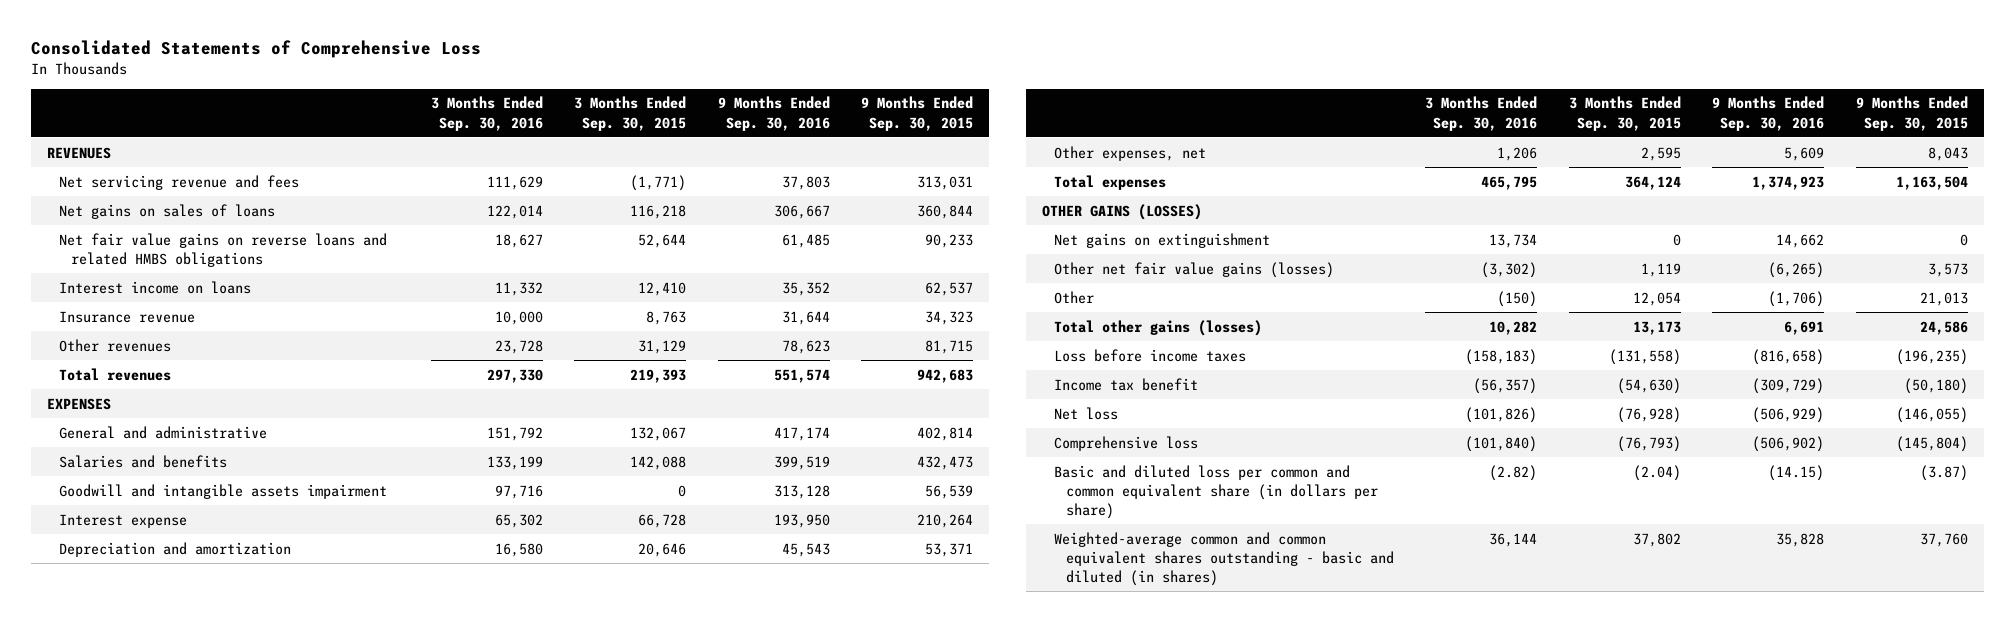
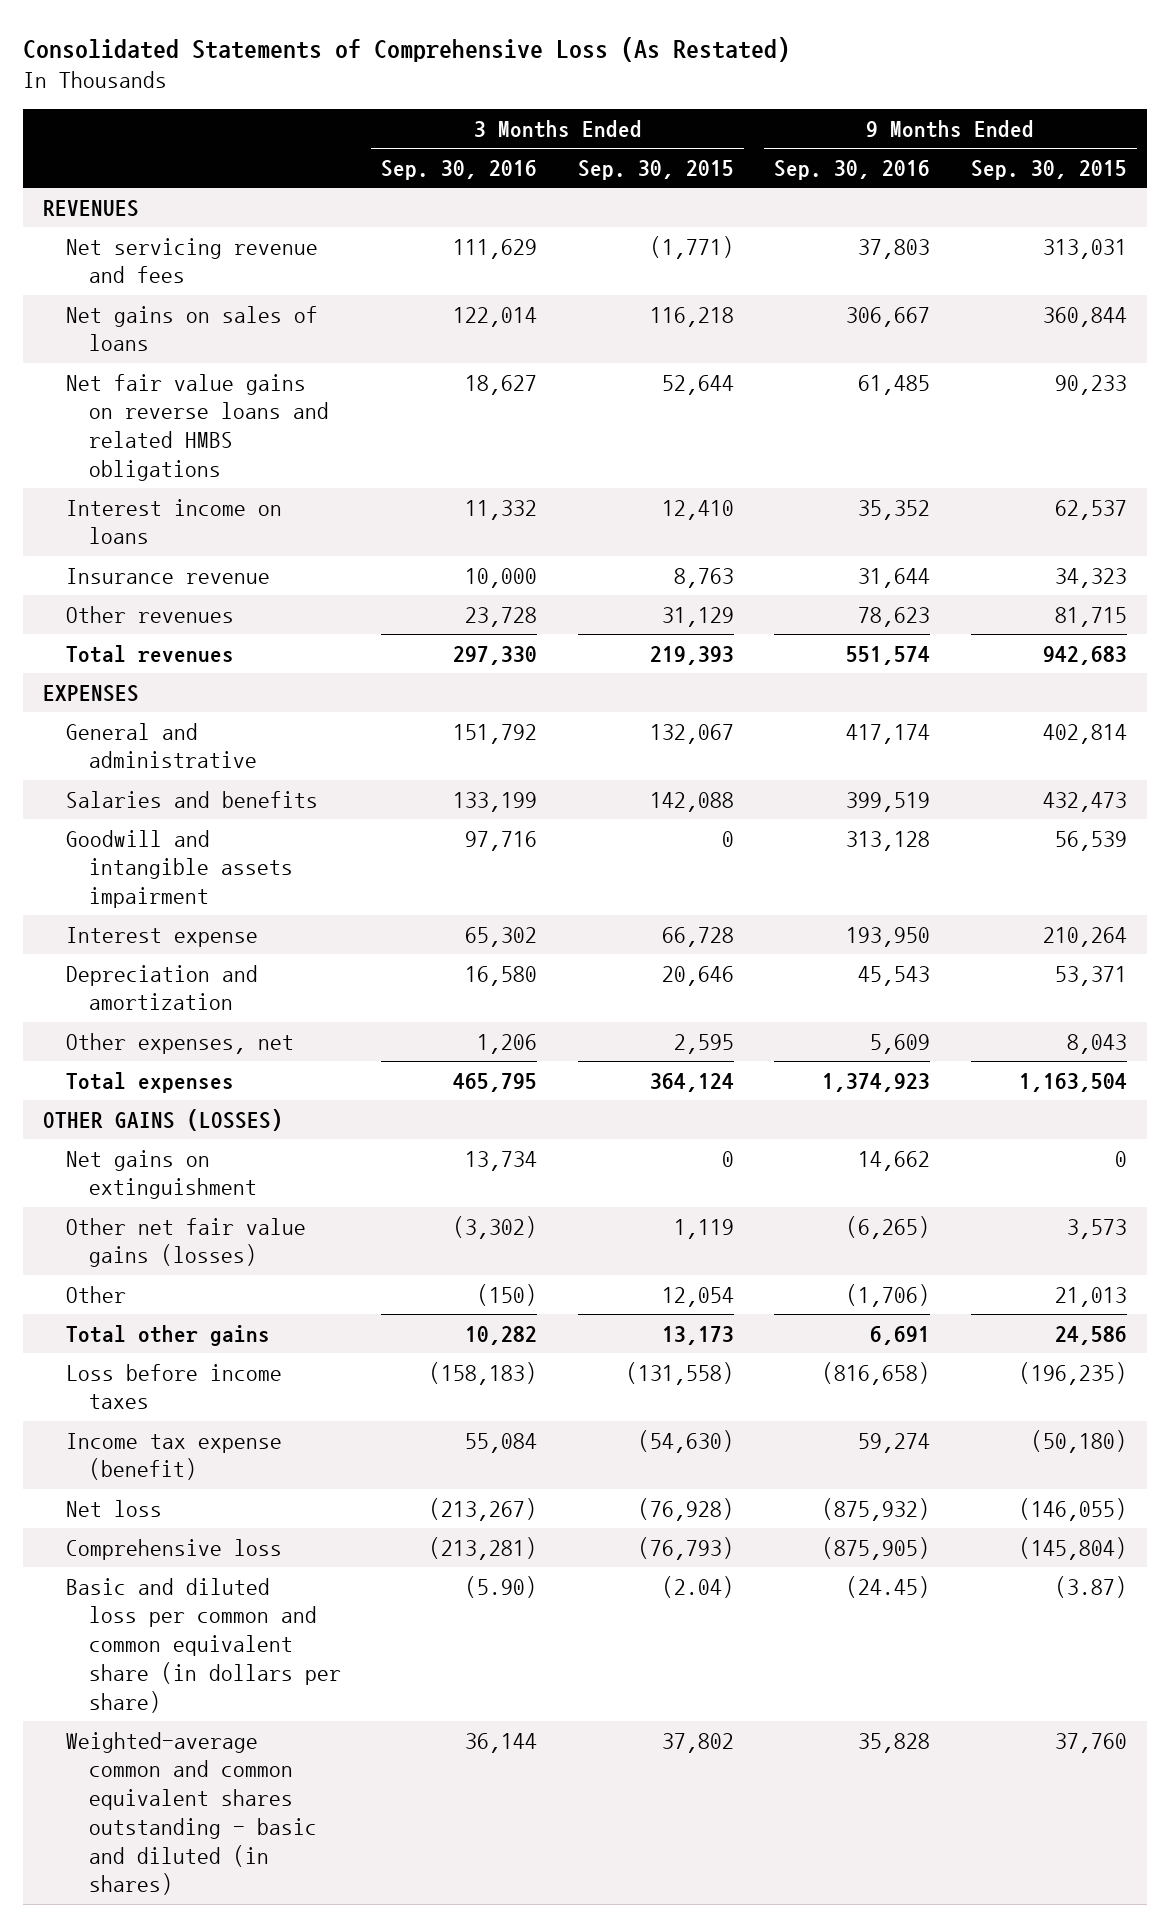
- Consolidated Statements of Comprehensive Loss
+ Consolidated Statements of Comprehensive Loss (As Restated)
- Total other gains (losses) | 10,282 | 13,173 | 6,691 | 24,586
+ Total other gains | 10,282 | 13,173 | 6,691 | 24,586
- Income tax benefit | (56,357) | (54,630) | (309,729) | (50,180)
- Net loss | (101,826) | (76,928) | (506,929) | (146,055)
- Comprehensive loss | (101,840) | (76,793) | (506,902) | (145,804)
- Basic and diluted loss per common and common equivalent share (in dollars per share) | (2.82) | (2.04) | (14.15) | (3.87)
+ Income tax expense (benefit) | 55,084 | (54,630) | 59,274 | (50,180)
+ Net loss | (213,267) | (76,928) | (875,932) | (146,055)
+ Comprehensive loss | (213,281) | (76,793) | (875,905) | (145,804)
+ Basic and diluted loss per common and common equivalent share (in dollars per share) | (5.90) | (2.04) | (24.45) | (3.87)

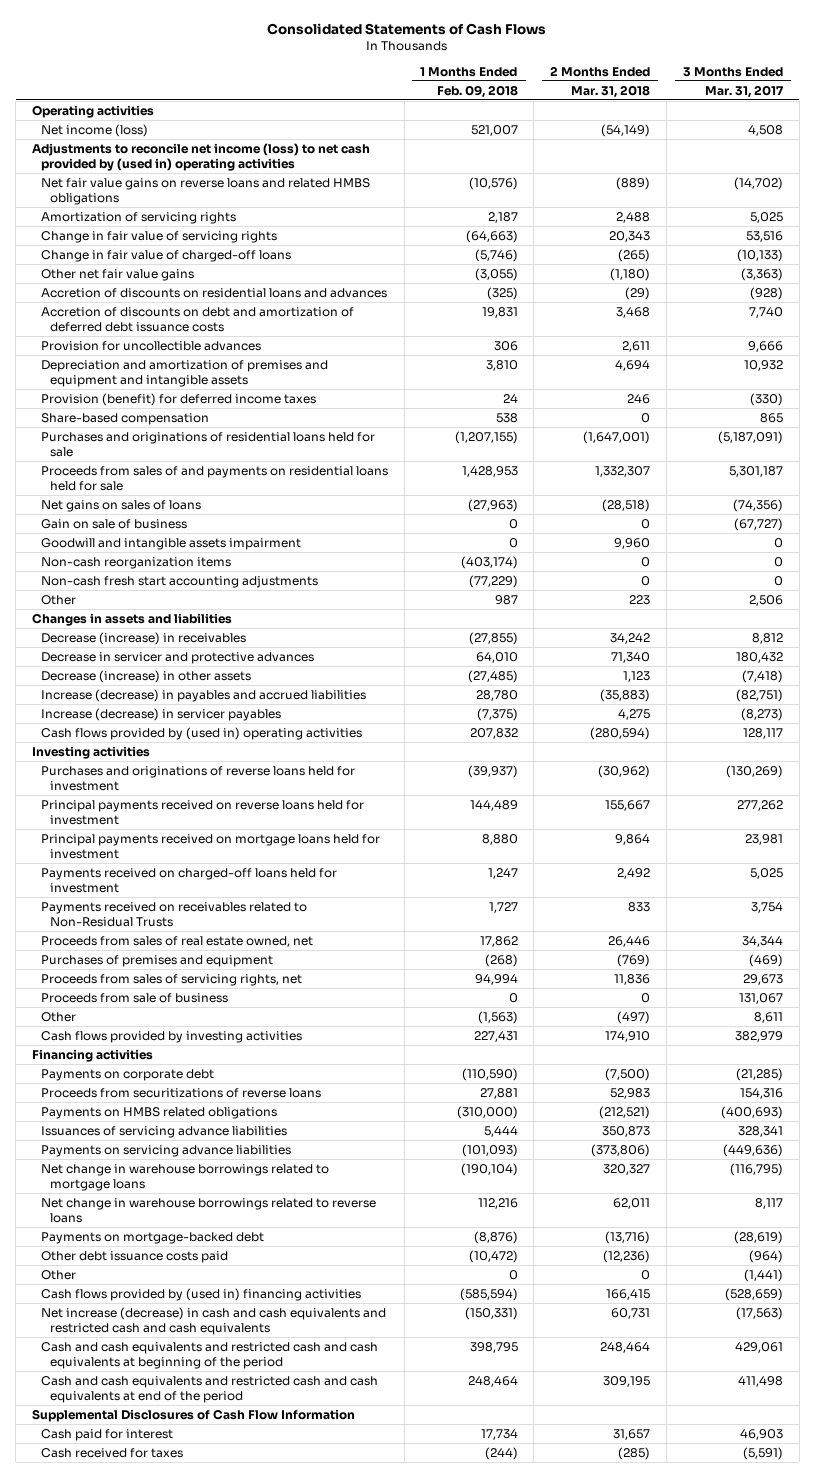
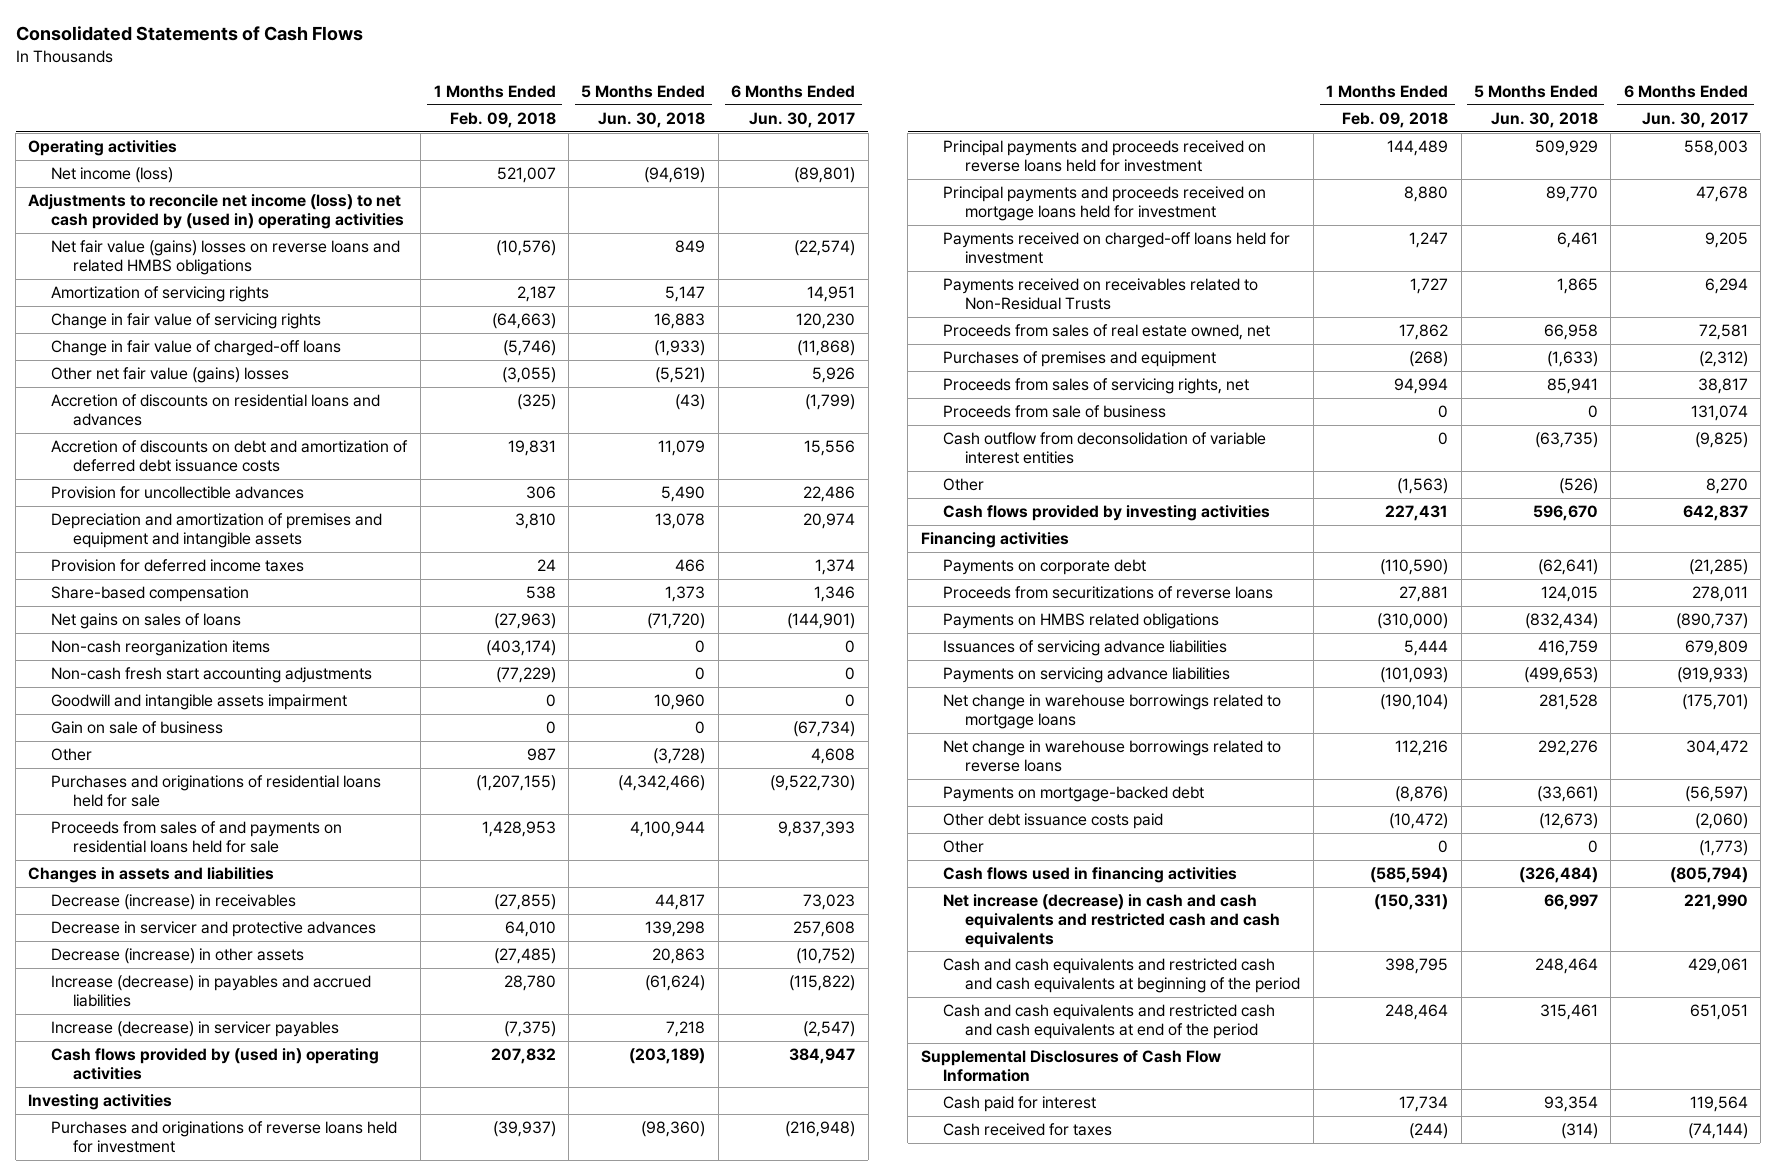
- | 1 Months Ended Feb. 09, 2018 | 2 Months Ended Mar. 31, 2018 | 3 Months Ended Mar. 31, 2017
+ | 1 Months Ended Feb. 09, 2018 | 5 Months Ended Jun. 30, 2018 | 6 Months Ended Jun. 30, 2017
- Net fair value gains on reverse loans and related HMBS obligations | (10,576) | (889) | (14,702)
+ Net fair value (gains) losses on reverse loans and related HMBS obligations | (10,576) | 849 | (22,574)
- Other net fair value gains | (3,055) | (1,180) | (3,363)
+ Other net fair value (gains) losses | (3,055) | (5,521) | 5,926
- Provision (benefit) for deferred income taxes | 24 | 246 | (330)
+ Provision for deferred income taxes | 24 | 466 | 1,374
moved down: Goodwill and intangible assets impairment | 0 | 10,960 | 0
moved down: Gain on sale of business | 0 | 0 | (67,734)
moved down: Purchases and originations of residential loans held for sale | (1,207,155) | (4,342,466) | (9,522,730)
moved down: Proceeds from sales of and payments on residential loans held for sale | 1,428,953 | 4,100,944 | 9,837,393
- Principal payments received on reverse loans held for investment | 144,489 | 155,667 | 277,262
- Principal payments received on mortgage loans held for investment | 8,880 | 9,864 | 23,981
+ Principal payments and proceeds received on reverse loans held for investment | 144,489 | 509,929 | 558,003
+ Principal payments and proceeds received on mortgage loans held for investment | 8,880 | 89,770 | 47,678
+ Cash outflow from deconsolidation of variable interest entities | 0 | (63,735) | (9,825)
- Cash flows provided by (used in) financing activities | (585,594) | 166,415 | (528,659)
+ Cash flows used in financing activities | (585,594) | (326,484) | (805,794)

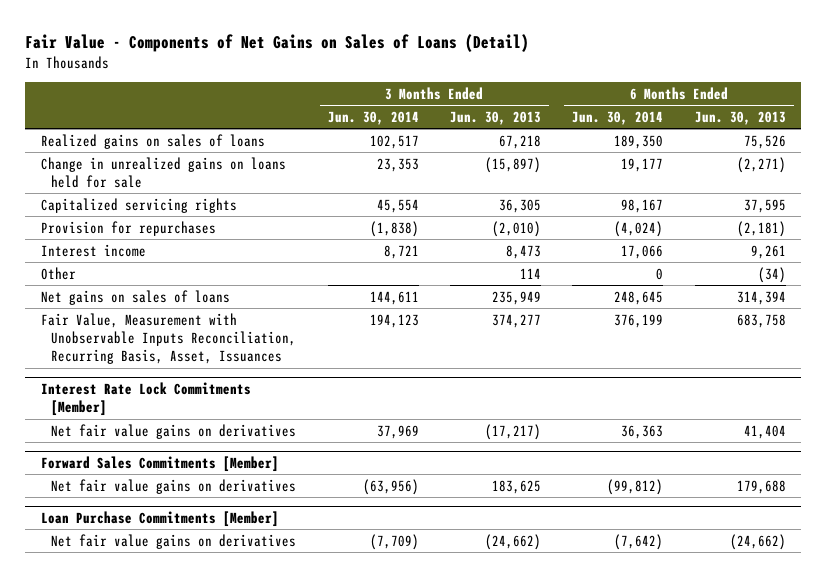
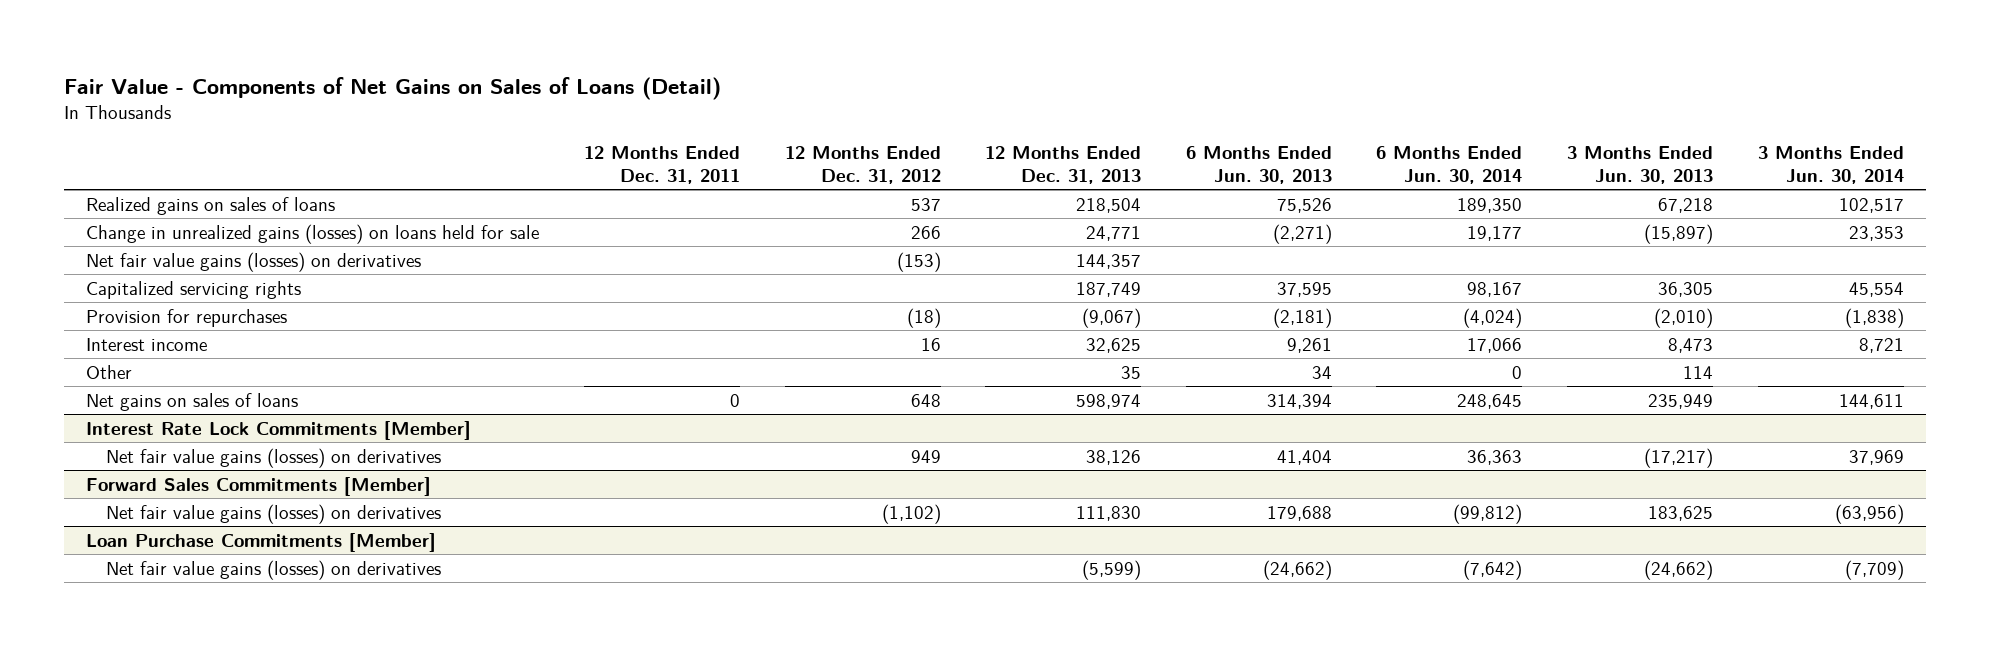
- | 3 Months Ended Jun. 30, 2014 | 3 Months Ended Jun. 30, 2013 | 6 Months Ended Jun. 30, 2014 | 6 Months Ended Jun. 30, 2013
+ | 12 Months Ended Dec. 31, 2011 | 12 Months Ended Dec. 31, 2012 | 12 Months Ended Dec. 31, 2013 | 6 Months Ended Jun. 30, 2013 | 6 Months Ended Jun. 30, 2014 | 3 Months Ended Jun. 30, 2013 | 3 Months Ended Jun. 30, 2014
- Change in unrealized gains on loans held for sale | 23,353 | (15,897) | 19,177 | (2,271)
+ Change in unrealized gains (losses) on loans held for sale | | 266 | 24,771 | (2,271) | 19,177 | (15,897) | 23,353
+ Net fair value gains (losses) on derivatives | | (153) | 144,357 | | | |
- Other | | 114 | 0 | (34)
+ Other | | | 35 | 34 | 0 | 114 |
- Fair Value, Measurement with Unobservable Inputs Reconciliation, Recurring Basis, Asset, Issuances | 194,123 | 374,277 | 376,199 | 683,758
@ Interest Rate Lock Commitments [Member]
- Net fair value gains on derivatives | 37,969 | (17,217) | 36,363 | 41,404
+ Net fair value gains (losses) on derivatives | | 949 | 38,126 | 41,404 | 36,363 | (17,217) | 37,969
@ Forward Sales Commitments [Member]
- Net fair value gains on derivatives | (63,956) | 183,625 | (99,812) | 179,688
+ Net fair value gains (losses) on derivatives | | (1,102) | 111,830 | 179,688 | (99,812) | 183,625 | (63,956)
@ Loan Purchase Commitments [Member]
- Net fair value gains on derivatives | (7,709) | (24,662) | (7,642) | (24,662)
+ Net fair value gains (losses) on derivatives | | | (5,599) | (24,662) | (7,642) | (24,662) | (7,709)

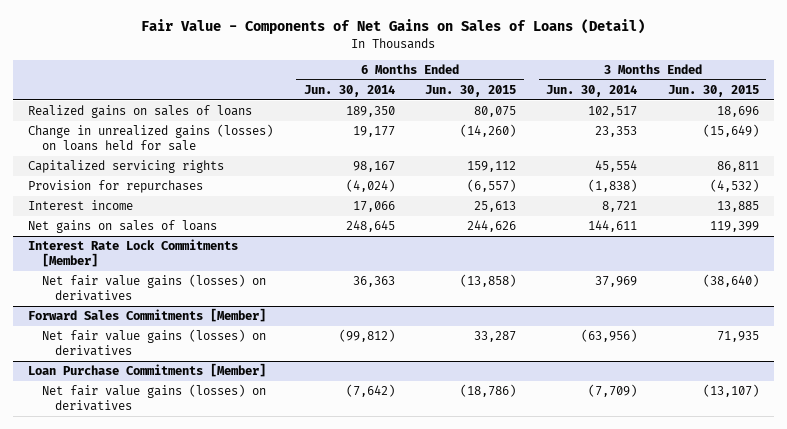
- | 12 Months Ended Dec. 31, 2011 | 12 Months Ended Dec. 31, 2012 | 12 Months Ended Dec. 31, 2013 | 6 Months Ended Jun. 30, 2013 | 6 Months Ended Jun. 30, 2014 | 3 Months Ended Jun. 30, 2013 | 3 Months Ended Jun. 30, 2014
+ | 6 Months Ended Jun. 30, 2014 | 6 Months Ended Jun. 30, 2015 | 3 Months Ended Jun. 30, 2014 | 3 Months Ended Jun. 30, 2015
- Net fair value gains (losses) on derivatives | | (153) | 144,357 | | | |
- Other | | | 35 | 34 | 0 | 114 |

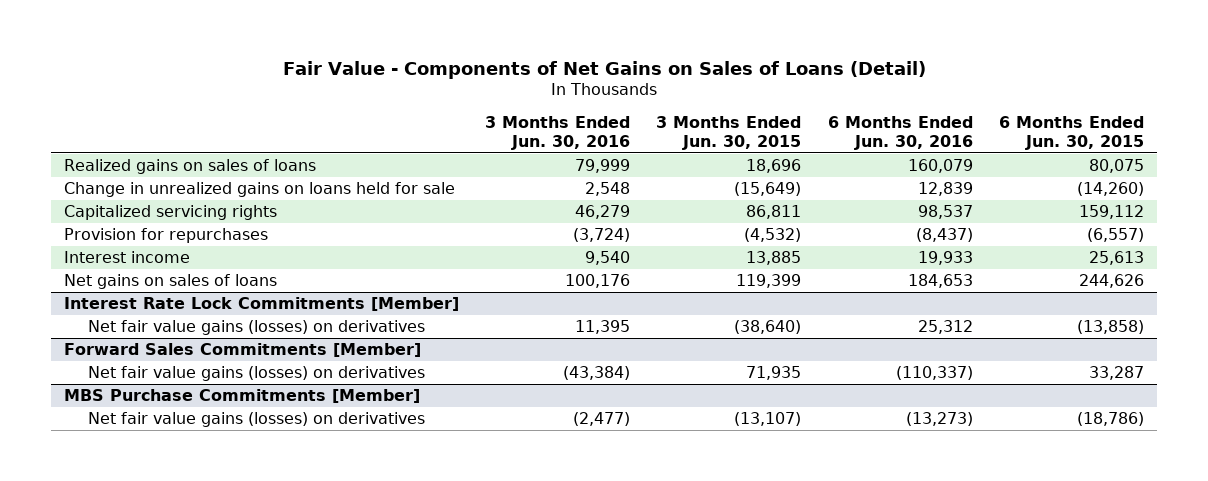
- | 6 Months Ended Jun. 30, 2014 | 6 Months Ended Jun. 30, 2015 | 3 Months Ended Jun. 30, 2014 | 3 Months Ended Jun. 30, 2015
+ | 3 Months Ended Jun. 30, 2016 | 3 Months Ended Jun. 30, 2015 | 6 Months Ended Jun. 30, 2016 | 6 Months Ended Jun. 30, 2015
- Change in unrealized gains (losses) on loans held for sale | 19,177 | (14,260) | 23,353 | (15,649)
+ Change in unrealized gains on loans held for sale | 2,548 | (15,649) | 12,839 | (14,260)
- Loan Purchase Commitments [Member]
+ MBS Purchase Commitments [Member]

